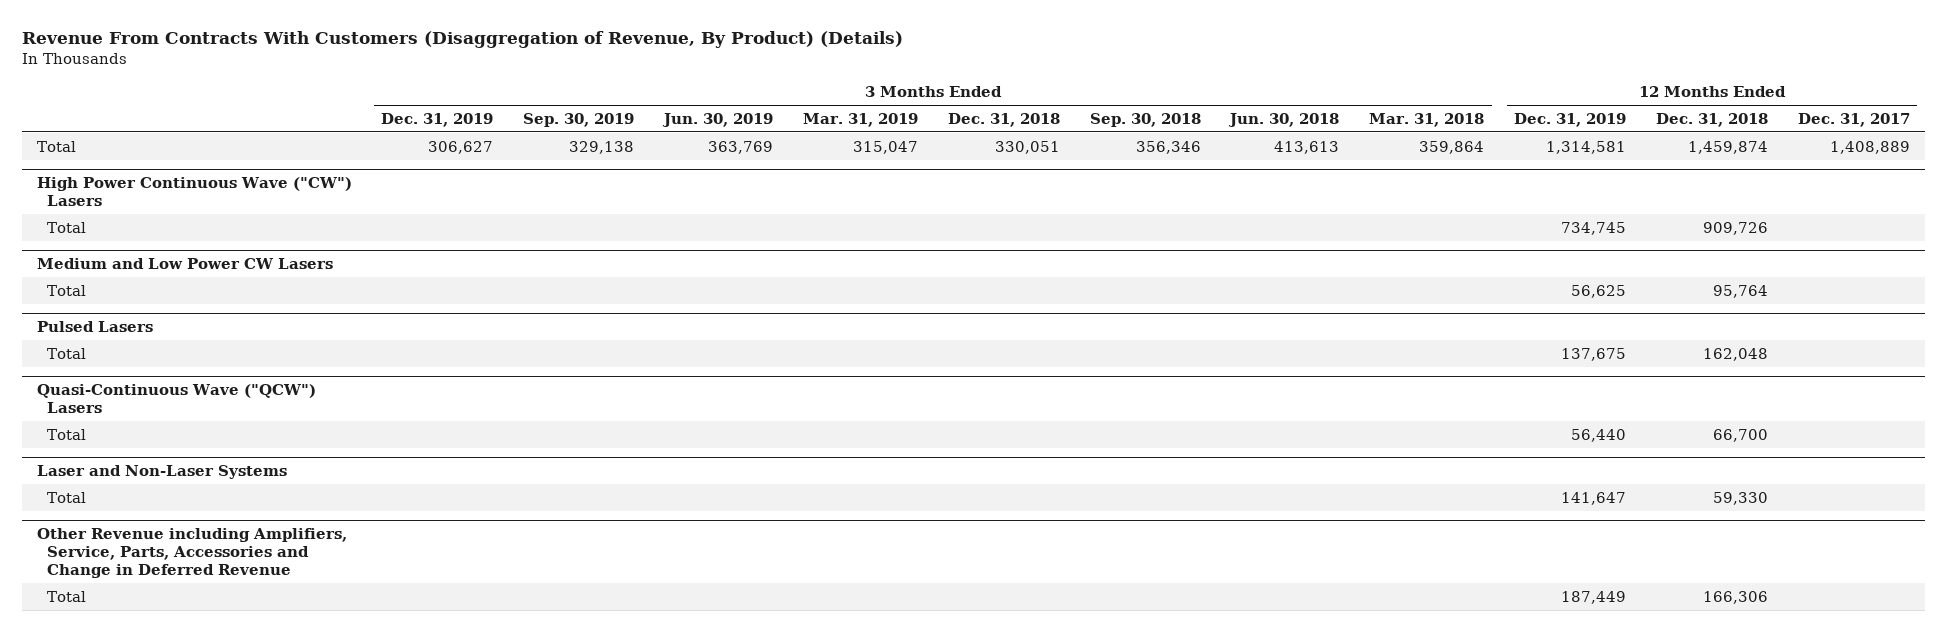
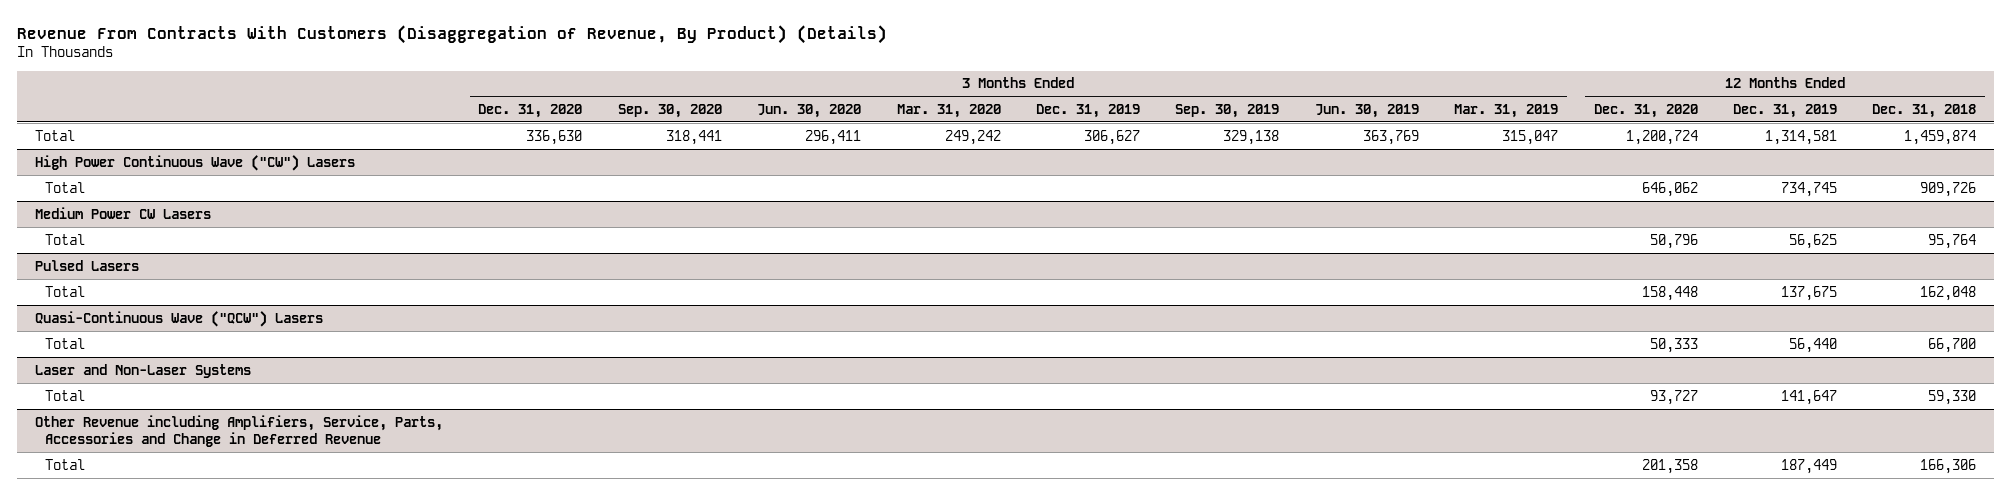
- | 3 Months Ended Dec. 31, 2019 | 3 Months Ended Sep. 30, 2019 | 3 Months Ended Jun. 30, 2019 | 3 Months Ended Mar. 31, 2019 | 3 Months Ended Dec. 31, 2018 | 3 Months Ended Sep. 30, 2018 | 3 Months Ended Jun. 30, 2018 | 3 Months Ended Mar. 31, 2018 | 12 Months Ended Dec. 31, 2019 | 12 Months Ended Dec. 31, 2018 | 12 Months Ended Dec. 31, 2017
+ | 3 Months Ended Dec. 31, 2020 | 3 Months Ended Sep. 30, 2020 | 3 Months Ended Jun. 30, 2020 | 3 Months Ended Mar. 31, 2020 | 3 Months Ended Dec. 31, 2019 | 3 Months Ended Sep. 30, 2019 | 3 Months Ended Jun. 30, 2019 | 3 Months Ended Mar. 31, 2019 | 12 Months Ended Dec. 31, 2020 | 12 Months Ended Dec. 31, 2019 | 12 Months Ended Dec. 31, 2018
- Medium and Low Power CW Lasers
+ Medium Power CW Lasers

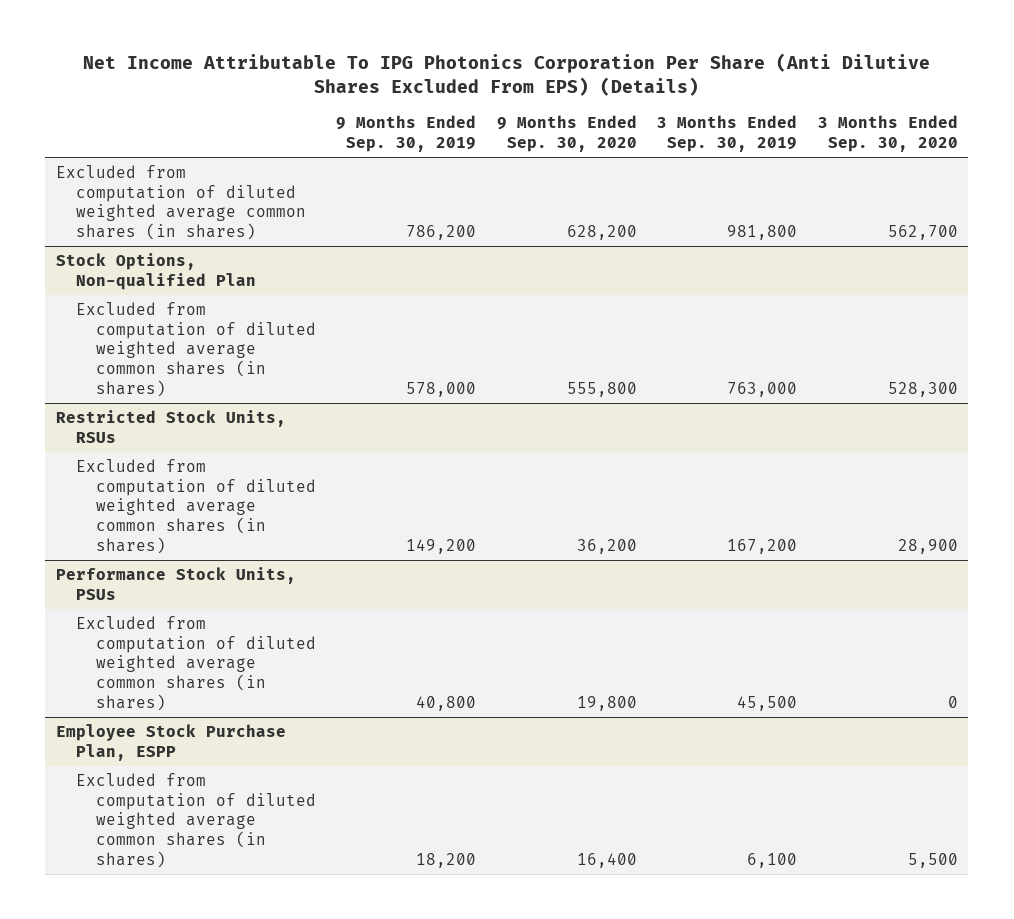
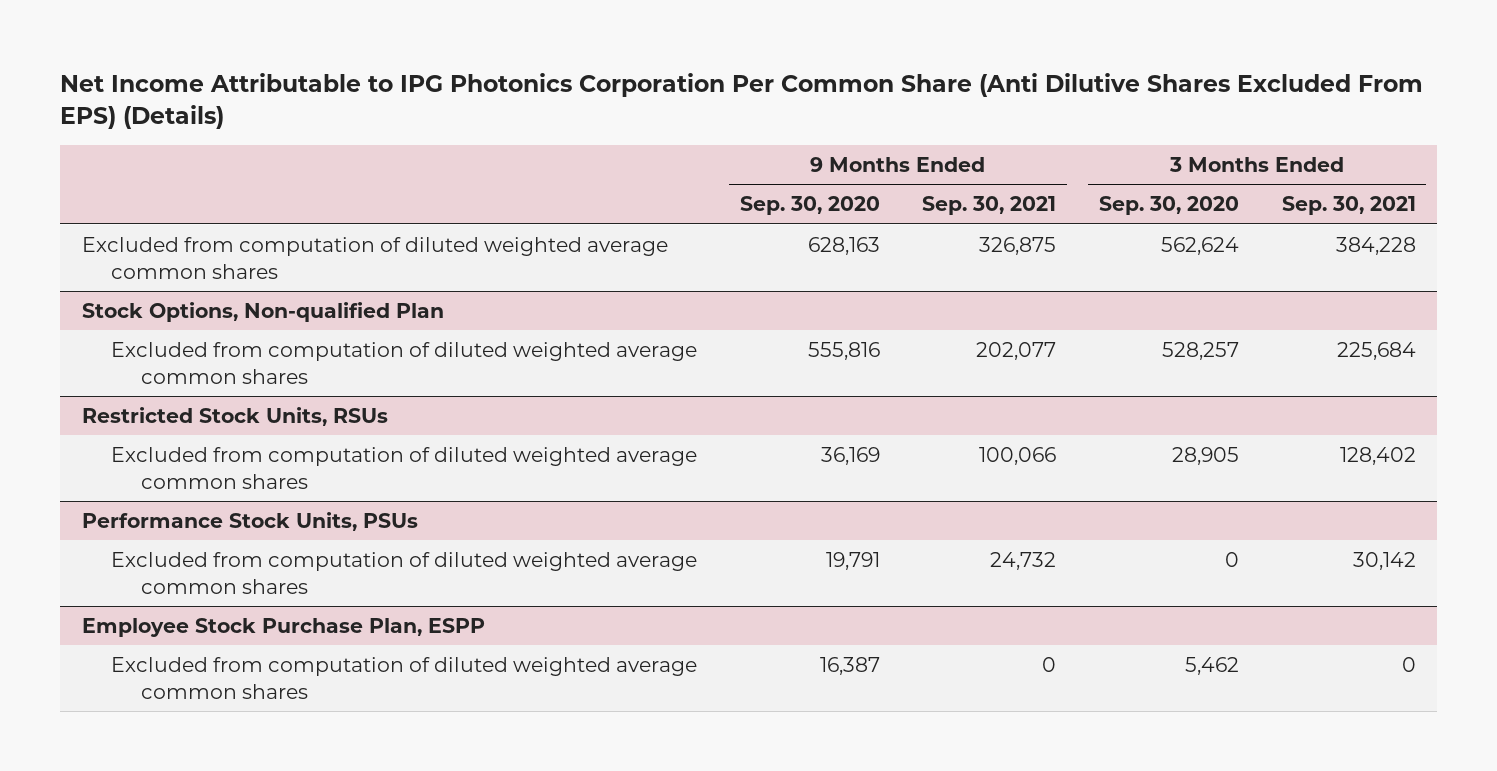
- Net Income Attributable To IPG Photonics Corporation Per Share (Anti Dilutive Shares Excluded From EPS) (Details)
+ Net Income Attributable to IPG Photonics Corporation Per Common Share (Anti Dilutive Shares Excluded From EPS) (Details)
- | 9 Months Ended Sep. 30, 2019 | 9 Months Ended Sep. 30, 2020 | 3 Months Ended Sep. 30, 2019 | 3 Months Ended Sep. 30, 2020
+ | 9 Months Ended Sep. 30, 2020 | 9 Months Ended Sep. 30, 2021 | 3 Months Ended Sep. 30, 2020 | 3 Months Ended Sep. 30, 2021
- Excluded from computation of diluted weighted average common shares (in shares) | 786,200 | 628,200 | 981,800 | 562,700
+ Excluded from computation of diluted weighted average common shares | 628,163 | 326,875 | 562,624 | 384,228
@ Stock Options, Non-qualified Plan
- Excluded from computation of diluted weighted average common shares (in shares) | 578,000 | 555,800 | 763,000 | 528,300
+ Excluded from computation of diluted weighted average common shares | 555,816 | 202,077 | 528,257 | 225,684
@ Restricted Stock Units, RSUs
- Excluded from computation of diluted weighted average common shares (in shares) | 149,200 | 36,200 | 167,200 | 28,900
+ Excluded from computation of diluted weighted average common shares | 36,169 | 100,066 | 28,905 | 128,402
@ Performance Stock Units, PSUs
- Excluded from computation of diluted weighted average common shares (in shares) | 40,800 | 19,800 | 45,500 | 0
+ Excluded from computation of diluted weighted average common shares | 19,791 | 24,732 | 0 | 30,142
@ Employee Stock Purchase Plan, ESPP
- Excluded from computation of diluted weighted average common shares (in shares) | 18,200 | 16,400 | 6,100 | 5,500
+ Excluded from computation of diluted weighted average common shares | 16,387 | 0 | 5,462 | 0

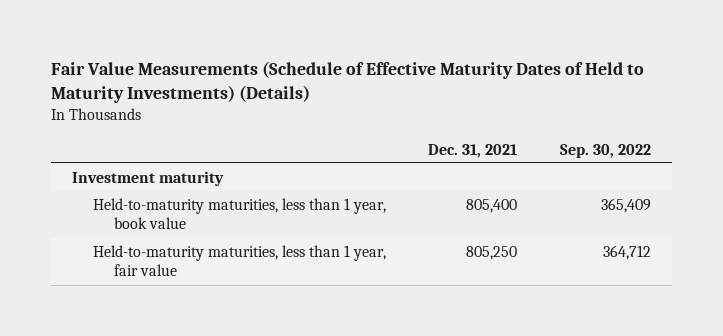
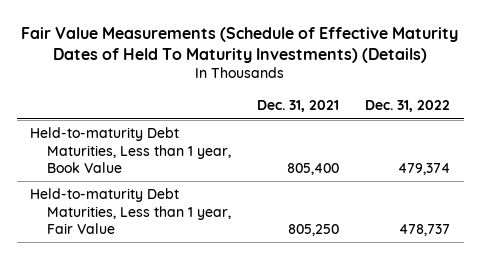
- Fair Value Measurements (Schedule of Effective Maturity Dates of Held to Maturity Investments) (Details)
+ Fair Value Measurements (Schedule of Effective Maturity Dates of Held To Maturity Investments) (Details)
- | Dec. 31, 2021 | Sep. 30, 2022
+ | Dec. 31, 2021 | Dec. 31, 2022
- Investment maturity
- Held-to-maturity maturities, less than 1 year, book value | 805,400 | 365,409
- Held-to-maturity maturities, less than 1 year, fair value | 805,250 | 364,712
+ Held-to-maturity Debt Maturities, Less than 1 year, Book Value | 805,400 | 479,374
+ Held-to-maturity Debt Maturities, Less than 1 year, Fair Value | 805,250 | 478,737

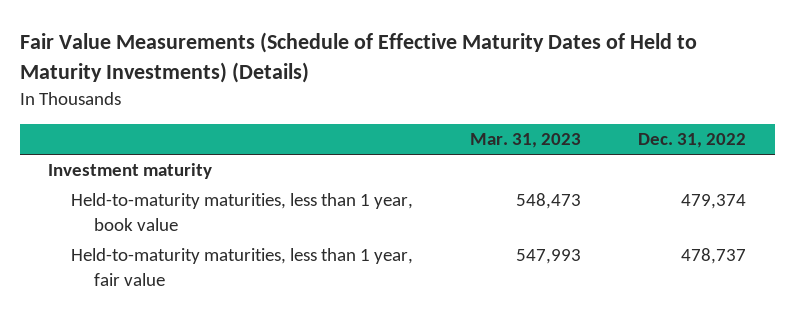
- Fair Value Measurements (Schedule of Effective Maturity Dates of Held To Maturity Investments) (Details)
+ Fair Value Measurements (Schedule of Effective Maturity Dates of Held to Maturity Investments) (Details)
- | Dec. 31, 2021 | Dec. 31, 2022
+ | Mar. 31, 2023 | Dec. 31, 2022
- Held-to-maturity Debt Maturities, Less than 1 year, Book Value | 805,400 | 479,374
- Held-to-maturity Debt Maturities, Less than 1 year, Fair Value | 805,250 | 478,737
+ Investment maturity
+ Held-to-maturity maturities, less than 1 year, book value | 548,473 | 479,374
+ Held-to-maturity maturities, less than 1 year, fair value | 547,993 | 478,737

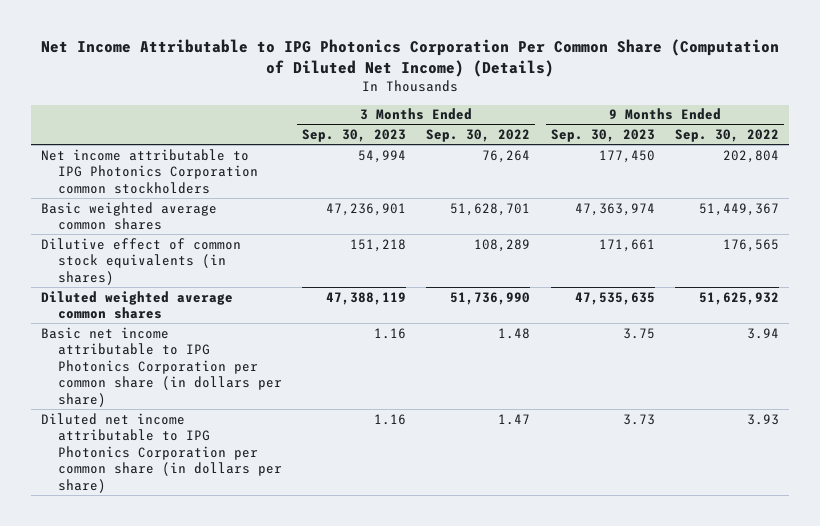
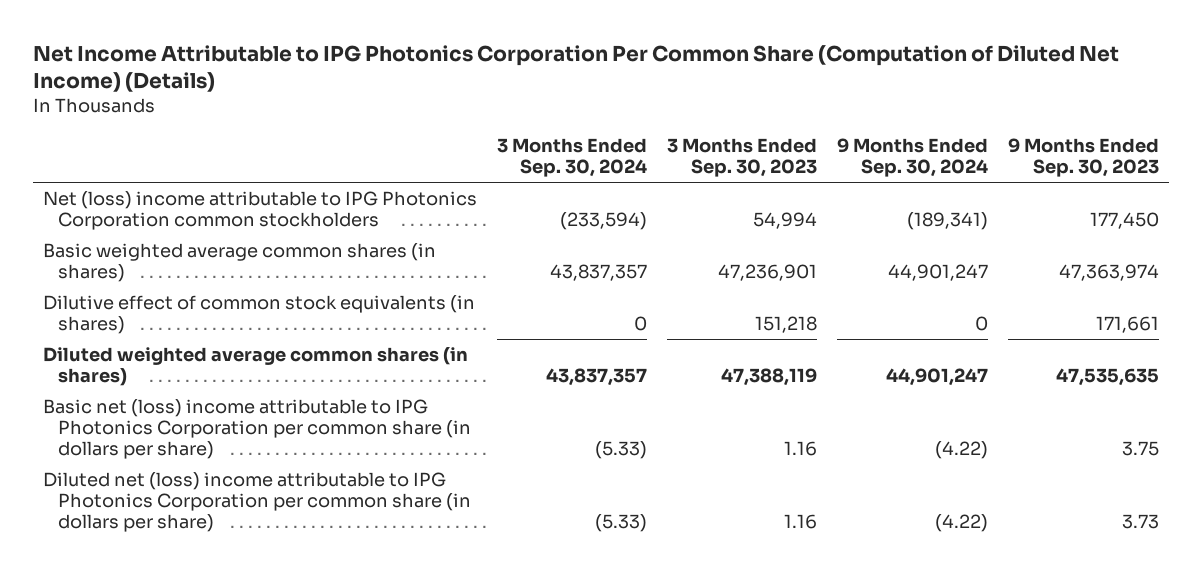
- | 3 Months Ended Sep. 30, 2023 | 3 Months Ended Sep. 30, 2022 | 9 Months Ended Sep. 30, 2023 | 9 Months Ended Sep. 30, 2022
+ | 3 Months Ended Sep. 30, 2024 | 3 Months Ended Sep. 30, 2023 | 9 Months Ended Sep. 30, 2024 | 9 Months Ended Sep. 30, 2023
- Net income attributable to IPG Photonics Corporation common stockholders | 54,994 | 76,264 | 177,450 | 202,804
- Basic weighted average common shares | 47,236,901 | 51,628,701 | 47,363,974 | 51,449,367
+ Net (loss) income attributable to IPG Photonics Corporation common stockholders | (233,594) | 54,994 | (189,341) | 177,450
+ Basic weighted average common shares (in shares) | 43,837,357 | 47,236,901 | 44,901,247 | 47,363,974
- Diluted weighted average common shares | 47,388,119 | 51,736,990 | 47,535,635 | 51,625,932
- Basic net income attributable to IPG Photonics Corporation per common share (in dollars per share) | 1.16 | 1.48 | 3.75 | 3.94
- Diluted net income attributable to IPG Photonics Corporation per common share (in dollars per share) | 1.16 | 1.47 | 3.73 | 3.93
+ Diluted weighted average common shares (in shares) | 43,837,357 | 47,388,119 | 44,901,247 | 47,535,635
+ Basic net (loss) income attributable to IPG Photonics Corporation per common share (in dollars per share) | (5.33) | 1.16 | (4.22) | 3.75
+ Diluted net (loss) income attributable to IPG Photonics Corporation per common share (in dollars per share) | (5.33) | 1.16 | (4.22) | 3.73

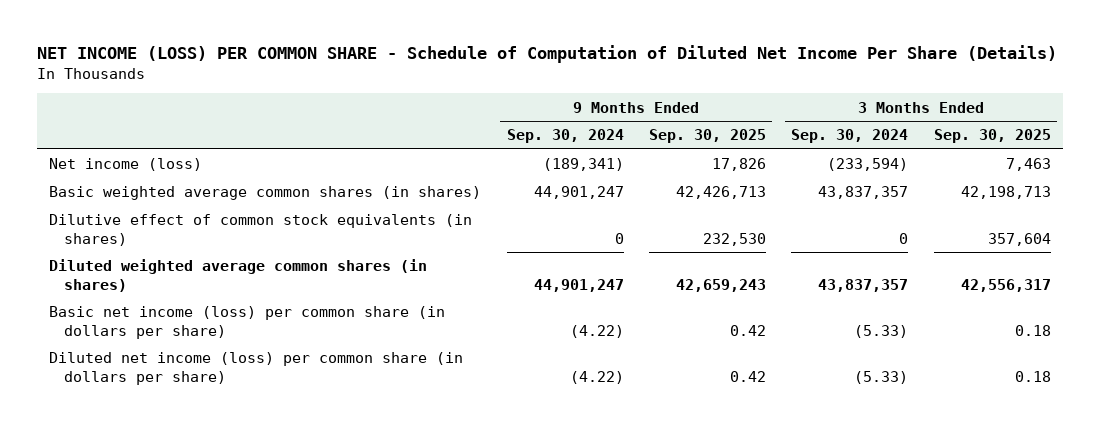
- Net Income Attributable to IPG Photonics Corporation Per Common Share (Computation of Diluted Net Income) (Details)
+ NET INCOME (LOSS) PER COMMON SHARE - Schedule of Computation of Diluted Net Income Per Share (Details)
- | 3 Months Ended Sep. 30, 2024 | 3 Months Ended Sep. 30, 2023 | 9 Months Ended Sep. 30, 2024 | 9 Months Ended Sep. 30, 2023
+ | 9 Months Ended Sep. 30, 2024 | 9 Months Ended Sep. 30, 2025 | 3 Months Ended Sep. 30, 2024 | 3 Months Ended Sep. 30, 2025
- Net (loss) income attributable to IPG Photonics Corporation common stockholders | (233,594) | 54,994 | (189,341) | 177,450
+ Net income (loss) | (189,341) | 17,826 | (233,594) | 7,463
- Basic net (loss) income attributable to IPG Photonics Corporation per common share (in dollars per share) | (5.33) | 1.16 | (4.22) | 3.75
- Diluted net (loss) income attributable to IPG Photonics Corporation per common share (in dollars per share) | (5.33) | 1.16 | (4.22) | 3.73
+ Basic net income (loss) per common share (in dollars per share) | (4.22) | 0.42 | (5.33) | 0.18
+ Diluted net income (loss) per common share (in dollars per share) | (4.22) | 0.42 | (5.33) | 0.18

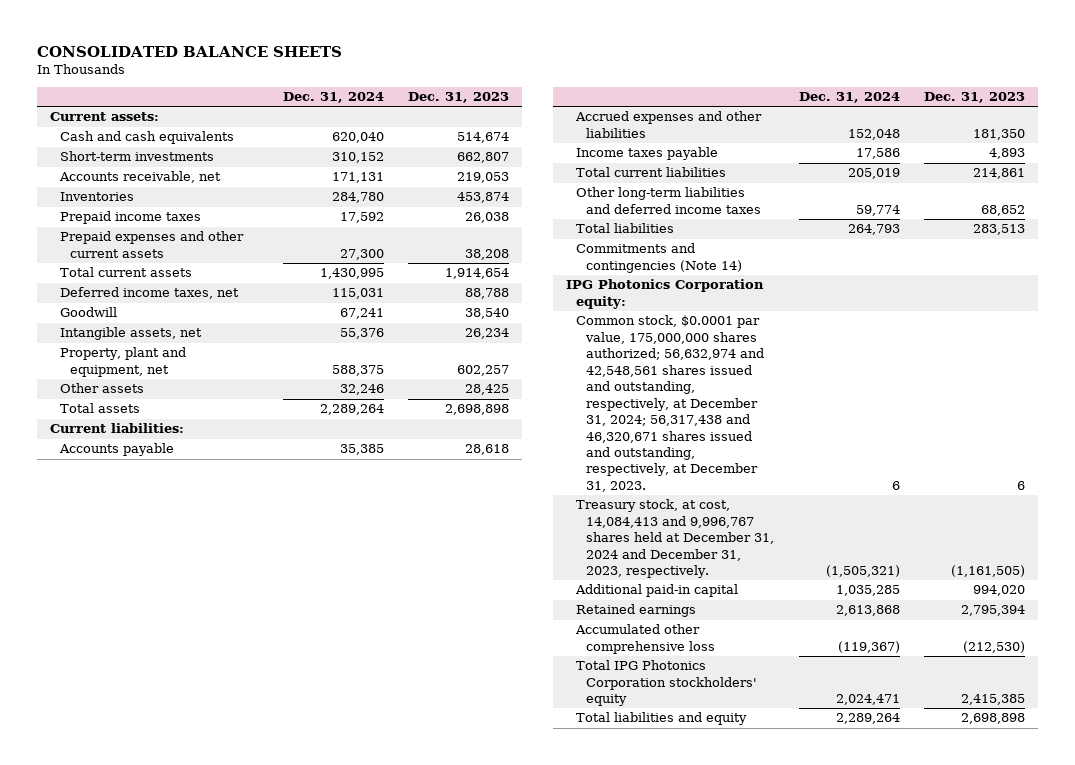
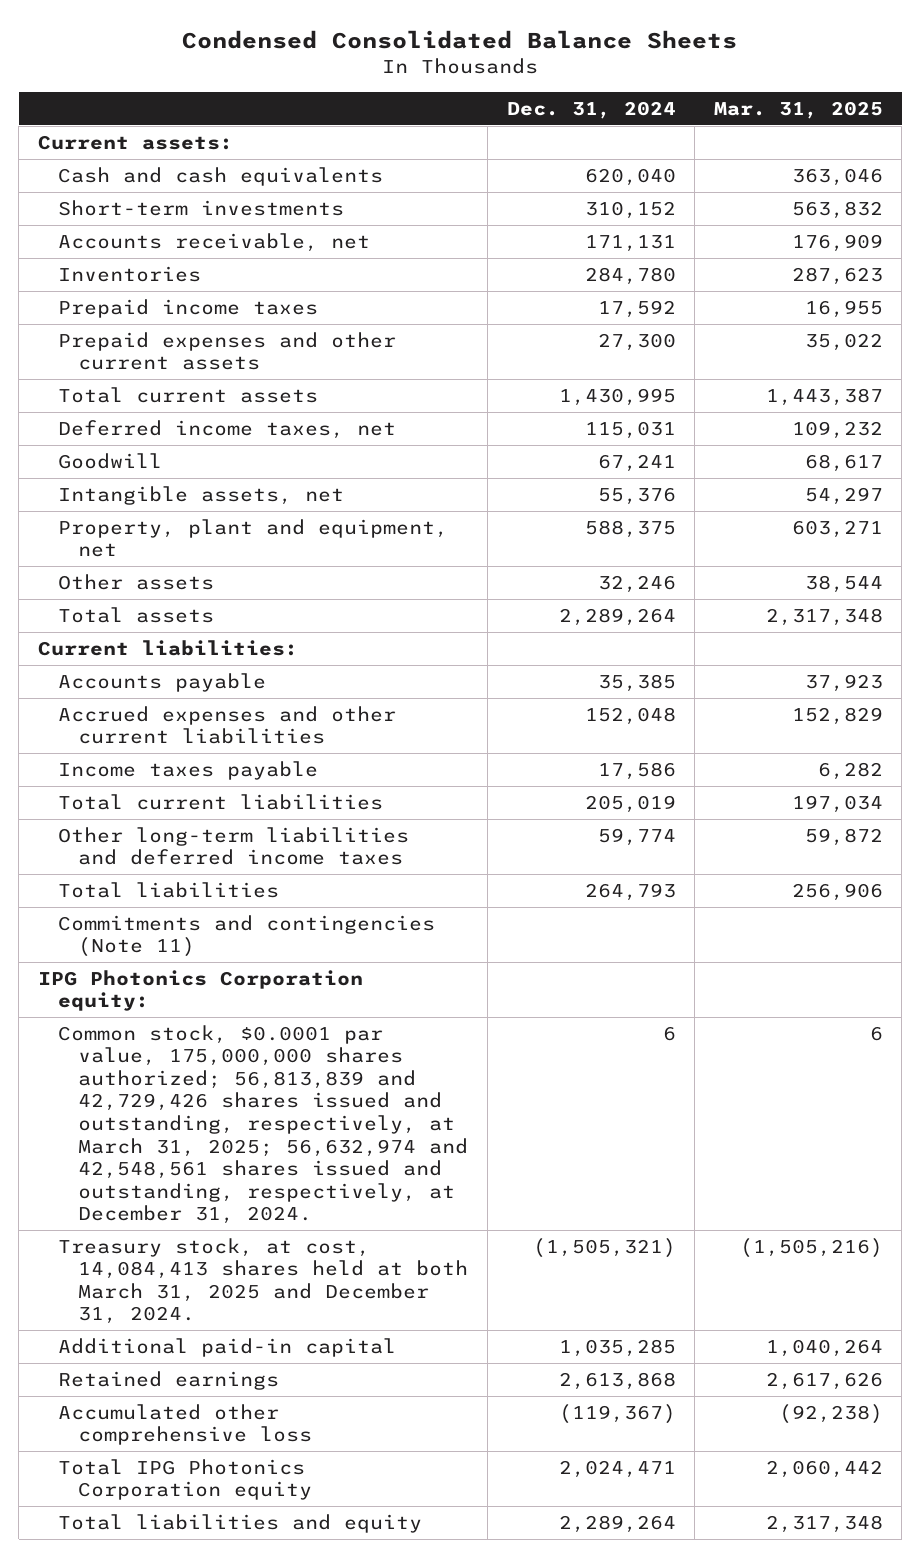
- CONSOLIDATED BALANCE SHEETS
+ Condensed Consolidated Balance Sheets
- | Dec. 31, 2024 | Dec. 31, 2023
+ | Dec. 31, 2024 | Mar. 31, 2025
- Accrued expenses and other liabilities | 152,048 | 181,350
+ Accrued expenses and other current liabilities | 152,048 | 152,829
- Commitments and contingencies (Note 14)
+ Commitments and contingencies (Note 11)
- Common stock, $0.0001 par value, 175,000,000 shares authorized; 56,632,974 and 42,548,561 shares issued and outstanding, respectively, at December 31, 2024; 56,317,438 and 46,320,671 shares issued and outstanding, respectively, at December 31, 2023. | 6 | 6
- Treasury stock, at cost, 14,084,413 and 9,996,767 shares held at December 31, 2024 and December 31, 2023, respectively. | (1,505,321) | (1,161,505)
+ Common stock, $0.0001 par value, 175,000,000 shares authorized; 56,813,839 and 42,729,426 shares issued and outstanding, respectively, at March 31, 2025; 56,632,974 and 42,548,561 shares issued and outstanding, respectively, at December 31, 2024. | 6 | 6
+ Treasury stock, at cost, 14,084,413 shares held at both March 31, 2025 and December 31, 2024. | (1,505,321) | (1,505,216)
- Total IPG Photonics Corporation stockholders' equity | 2,024,471 | 2,415,385
+ Total IPG Photonics Corporation equity | 2,024,471 | 2,060,442

